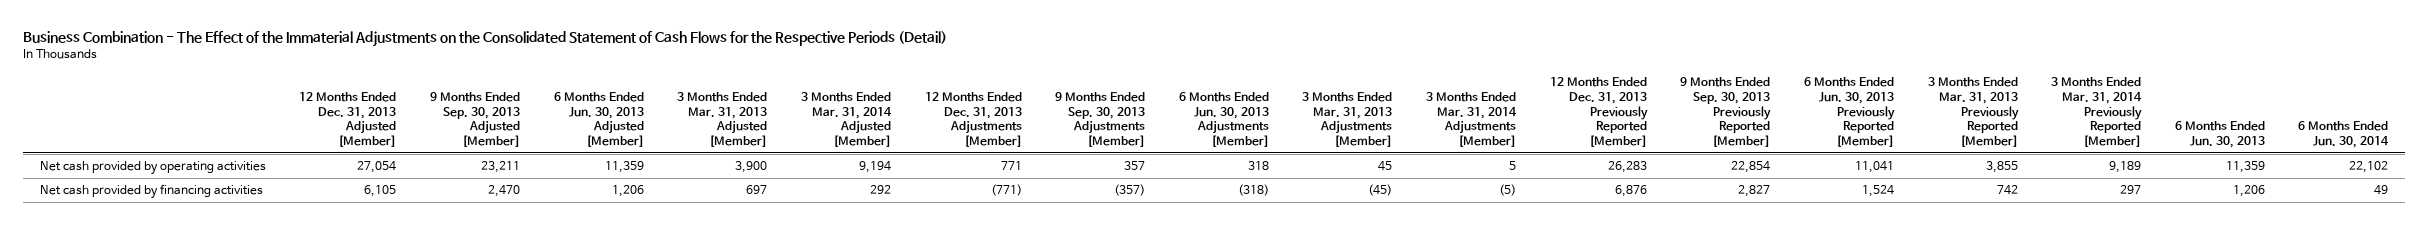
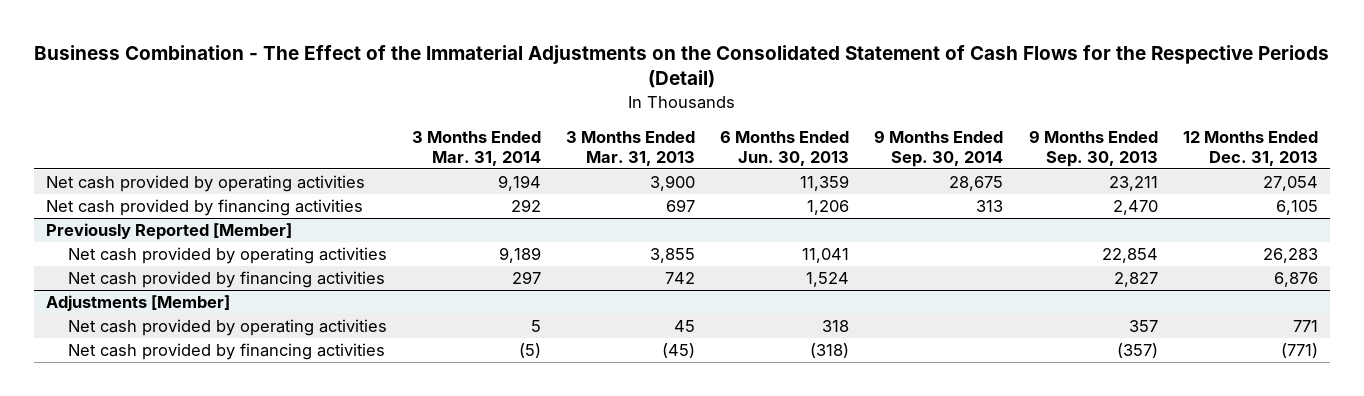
- | 12 Months Ended Dec. 31, 2013 Adjusted [Member] | 9 Months Ended Sep. 30, 2013 Adjusted [Member] | 6 Months Ended Jun. 30, 2013 Adjusted [Member] | 3 Months Ended Mar. 31, 2013 Adjusted [Member] | 3 Months Ended Mar. 31, 2014 Adjusted [Member] | 12 Months Ended Dec. 31, 2013 Adjustments [Member] | 9 Months Ended Sep. 30, 2013 Adjustments [Member] | 6 Months Ended Jun. 30, 2013 Adjustments [Member] | 3 Months Ended Mar. 31, 2013 Adjustments [Member] | 3 Months Ended Mar. 31, 2014 Adjustments [Member] | 12 Months Ended Dec. 31, 2013 Previously Reported [Member] | 9 Months Ended Sep. 30, 2013 Previously Reported [Member] | 6 Months Ended Jun. 30, 2013 Previously Reported [Member] | 3 Months Ended Mar. 31, 2013 Previously Reported [Member] | 3 Months Ended Mar. 31, 2014 Previously Reported [Member] | 6 Months Ended Jun. 30, 2013 | 6 Months Ended Jun. 30, 2014
+ | 3 Months Ended Mar. 31, 2014 | 3 Months Ended Mar. 31, 2013 | 6 Months Ended Jun. 30, 2013 | 9 Months Ended Sep. 30, 2014 | 9 Months Ended Sep. 30, 2013 | 12 Months Ended Dec. 31, 2013
+ Previously Reported [Member]
+ Net cash provided by operating activities | 9,189 | 3,855 | 11,041 | | 22,854 | 26,283
+ Net cash provided by financing activities | 297 | 742 | 1,524 | | 2,827 | 6,876
+ Adjustments [Member]
+ Net cash provided by operating activities | 5 | 45 | 318 | | 357 | 771
+ Net cash provided by financing activities | (5) | (45) | (318) | | (357) | (771)

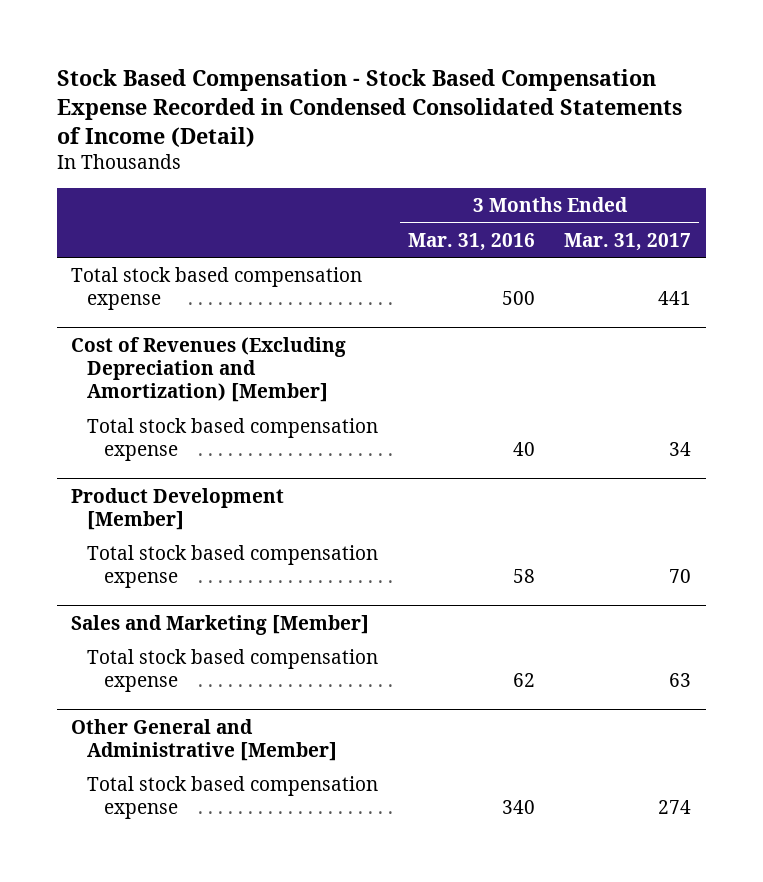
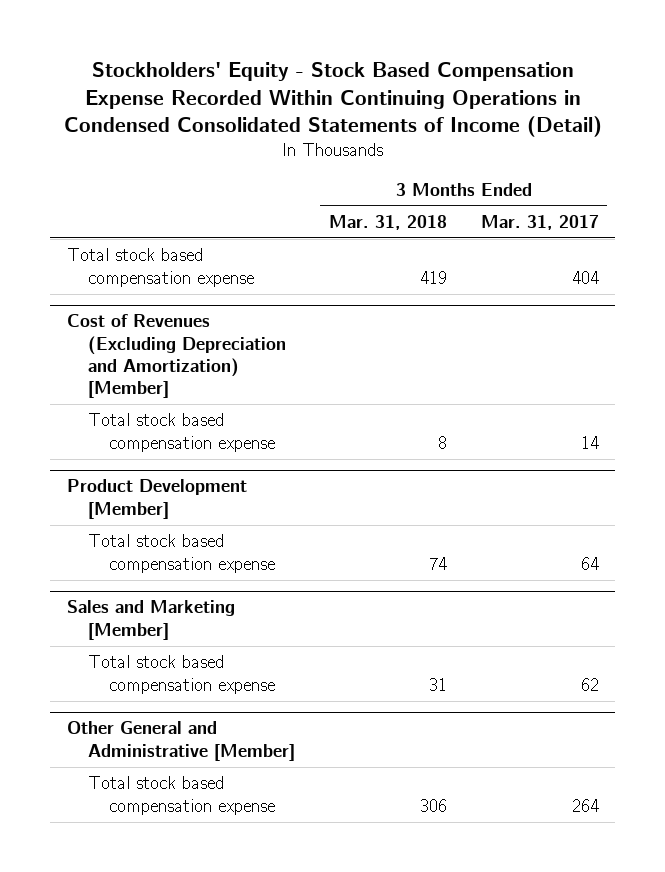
- Stock Based Compensation - Stock Based Compensation Expense Recorded in Condensed Consolidated Statements of Income (Detail)
+ Stockholders' Equity - Stock Based Compensation Expense Recorded Within Continuing Operations in Condensed Consolidated Statements of Income (Detail)
- | 3 Months Ended Mar. 31, 2016 | 3 Months Ended Mar. 31, 2017
+ | 3 Months Ended Mar. 31, 2018 | 3 Months Ended Mar. 31, 2017
- Total stock based compensation expense | 500 | 441
+ Total stock based compensation expense | 419 | 404
@ Cost of Revenues (Excluding Depreciation and Amortization) [Member]
- Total stock based compensation expense | 40 | 34
+ Total stock based compensation expense | 8 | 14
@ Product Development [Member]
- Total stock based compensation expense | 58 | 70
+ Total stock based compensation expense | 74 | 64
@ Sales and Marketing [Member]
- Total stock based compensation expense | 62 | 63
+ Total stock based compensation expense | 31 | 62
@ Other General and Administrative [Member]
- Total stock based compensation expense | 340 | 274
+ Total stock based compensation expense | 306 | 264

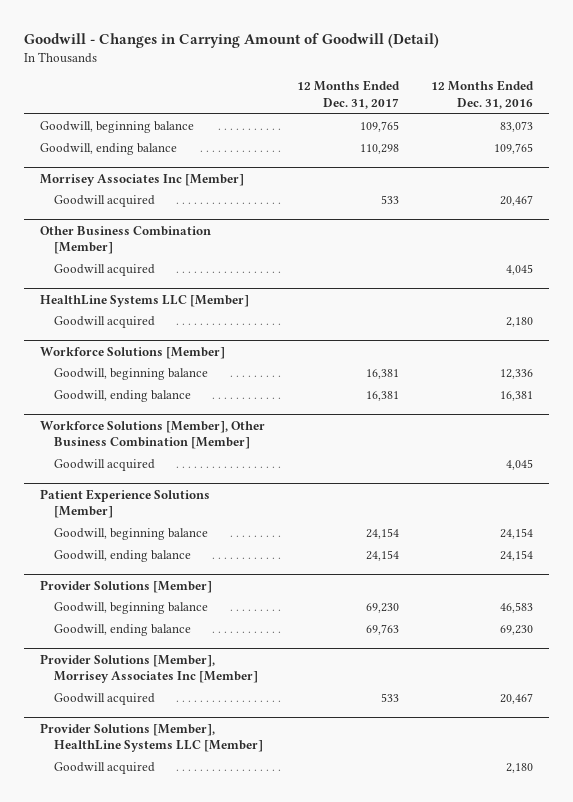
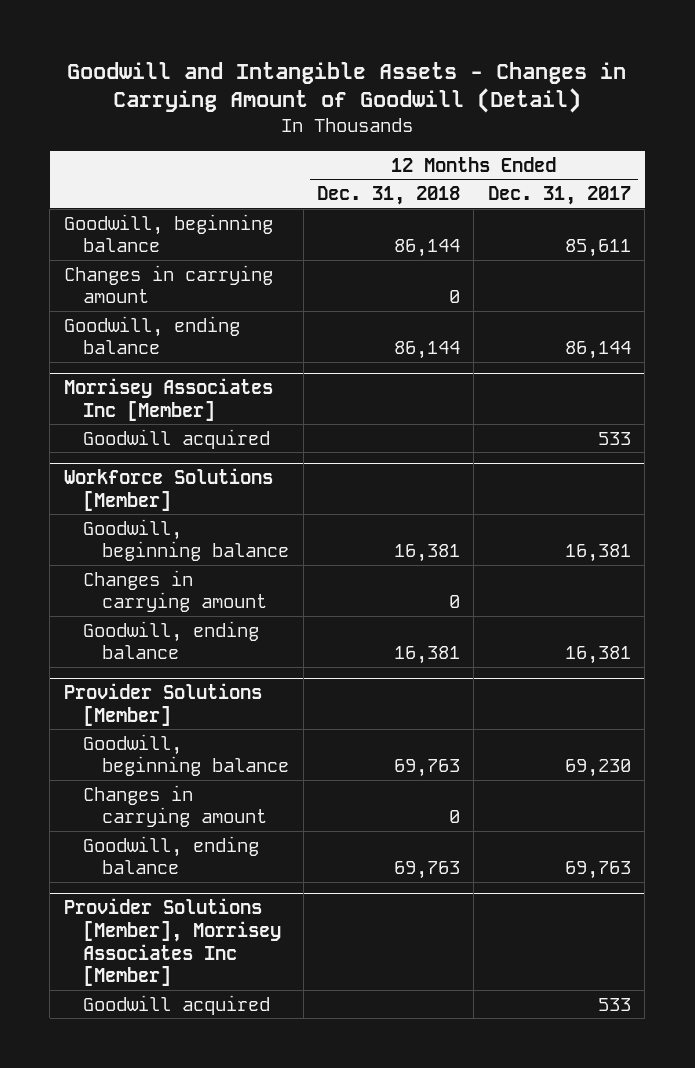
- Goodwill - Changes in Carrying Amount of Goodwill (Detail)
+ Goodwill and Intangible Assets - Changes in Carrying Amount of Goodwill (Detail)
- | 12 Months Ended Dec. 31, 2017 | 12 Months Ended Dec. 31, 2016
+ | 12 Months Ended Dec. 31, 2018 | 12 Months Ended Dec. 31, 2017
- Goodwill, beginning balance | 109,765 | 83,073
- Goodwill, ending balance | 110,298 | 109,765
+ Goodwill, beginning balance | 86,144 | 85,611
+ Changes in carrying amount | 0 |
+ Goodwill, ending balance | 86,144 | 86,144
- Other Business Combination [Member]
- Goodwill acquired | | 4,045
- HealthLine Systems LLC [Member]
- Goodwill acquired | | 2,180
@ Workforce Solutions [Member]
+ Changes in carrying amount | 0 |
- Workforce Solutions [Member], Other Business Combination [Member]
- Goodwill acquired | | 4,045
- Patient Experience Solutions [Member]
- Goodwill, beginning balance | 24,154 | 24,154
- Goodwill, ending balance | 24,154 | 24,154
@ Provider Solutions [Member]
+ Changes in carrying amount | 0 |
- Provider Solutions [Member], HealthLine Systems LLC [Member]
- Goodwill acquired | | 2,180

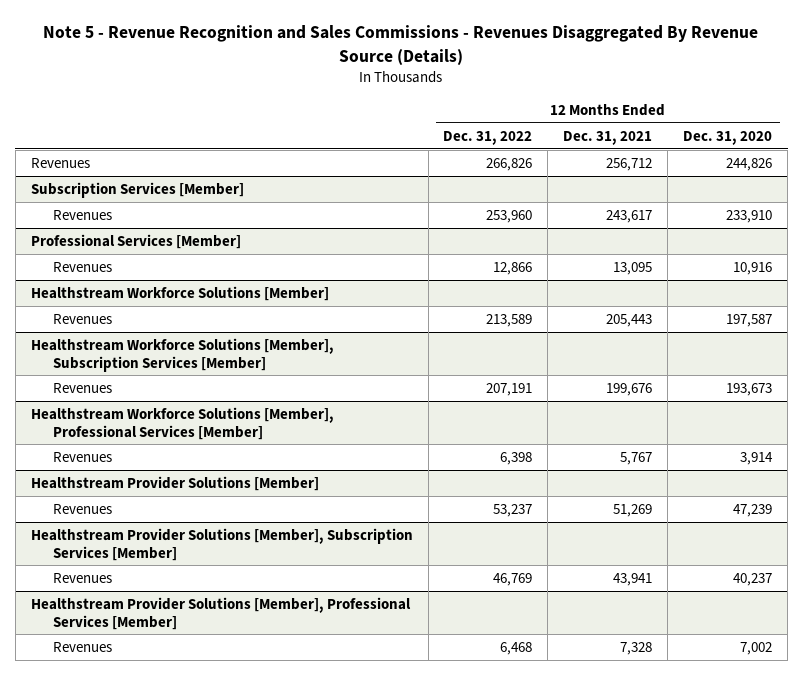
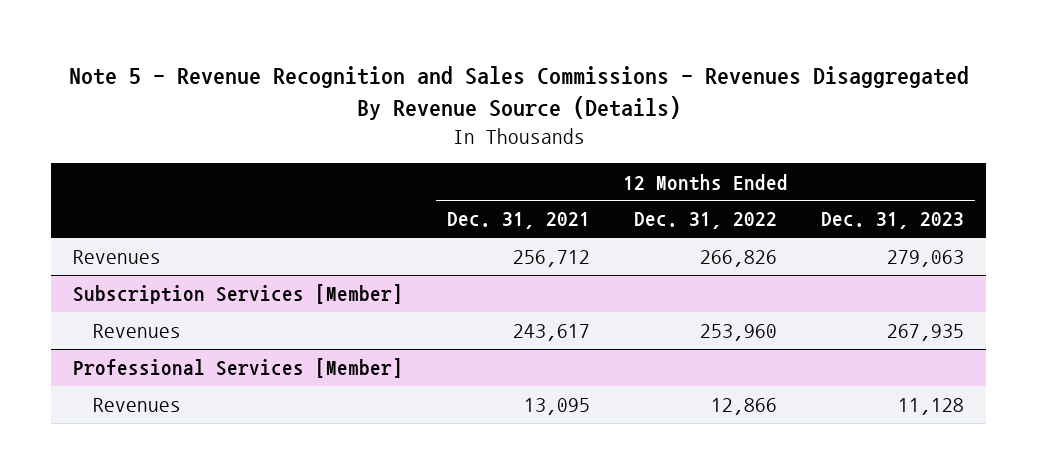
- | 12 Months Ended Dec. 31, 2022 | 12 Months Ended Dec. 31, 2021 | 12 Months Ended Dec. 31, 2020
+ | 12 Months Ended Dec. 31, 2021 | 12 Months Ended Dec. 31, 2022 | 12 Months Ended Dec. 31, 2023
- Healthstream Workforce Solutions [Member]
- Revenues | 213,589 | 205,443 | 197,587
- Healthstream Workforce Solutions [Member], Subscription Services [Member]
- Revenues | 207,191 | 199,676 | 193,673
- Healthstream Workforce Solutions [Member], Professional Services [Member]
- Revenues | 6,398 | 5,767 | 3,914
- Healthstream Provider Solutions [Member]
- Revenues | 53,237 | 51,269 | 47,239
- Healthstream Provider Solutions [Member], Subscription Services [Member]
- Revenues | 46,769 | 43,941 | 40,237
- Healthstream Provider Solutions [Member], Professional Services [Member]
- Revenues | 6,468 | 7,328 | 7,002

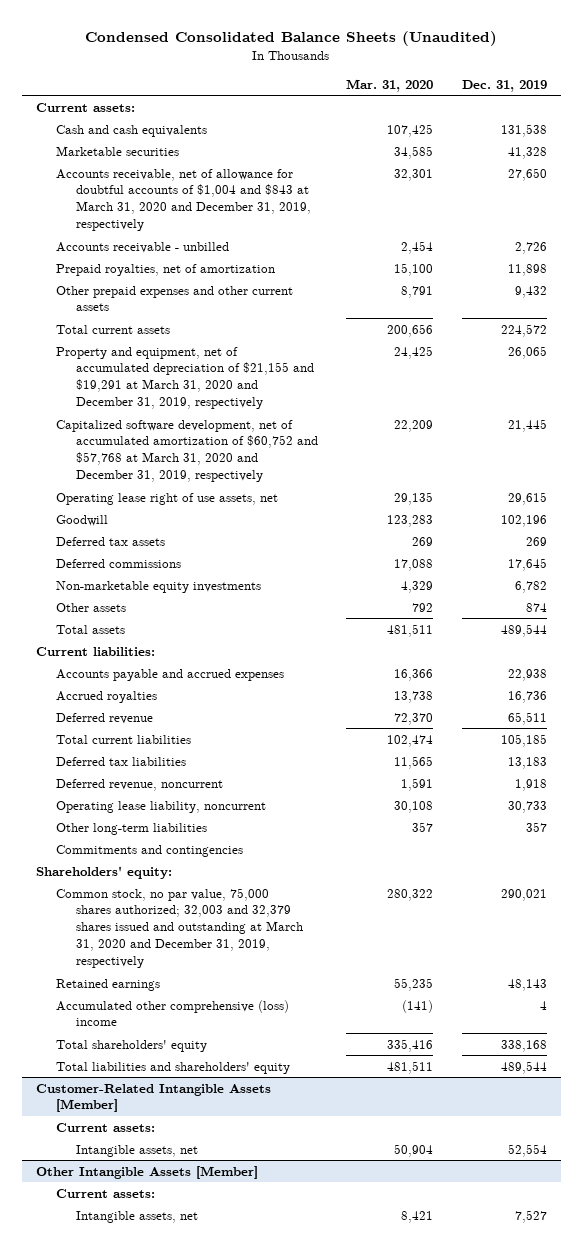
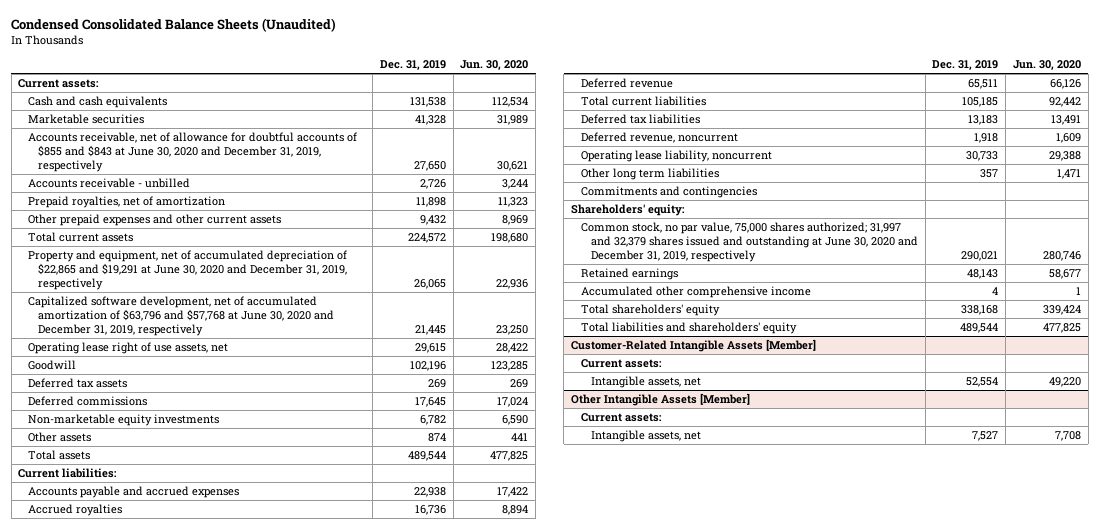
- | Mar. 31, 2020 | Dec. 31, 2019
+ | Dec. 31, 2019 | Jun. 30, 2020
- Accounts receivable, net of allowance for doubtful accounts of $1,004 and $843 at March 31, 2020 and December 31, 2019, respectively | 32,301 | 27,650
+ Accounts receivable, net of allowance for doubtful accounts of $855 and $843 at June 30, 2020 and December 31, 2019, respectively | 27,650 | 30,621
- Property and equipment, net of accumulated depreciation of $21,155 and $19,291 at March 31, 2020 and December 31, 2019, respectively | 24,425 | 26,065
- Capitalized software development, net of accumulated amortization of $60,752 and $57,768 at March 31, 2020 and December 31, 2019, respectively | 22,209 | 21,445
+ Property and equipment, net of accumulated depreciation of $22,865 and $19,291 at June 30, 2020 and December 31, 2019, respectively | 26,065 | 22,936
+ Capitalized software development, net of accumulated amortization of $63,796 and $57,768 at June 30, 2020 and December 31, 2019, respectively | 21,445 | 23,250
- Other long-term liabilities | 357 | 357
+ Other long term liabilities | 357 | 1,471
- Common stock, no par value, 75,000 shares authorized; 32,003 and 32,379 shares issued and outstanding at March 31, 2020 and December 31, 2019, respectively | 280,322 | 290,021
+ Common stock, no par value, 75,000 shares authorized; 31,997 and 32,379 shares issued and outstanding at June 30, 2020 and December 31, 2019, respectively | 290,021 | 280,746
- Accumulated other comprehensive (loss) income | (141) | 4
+ Accumulated other comprehensive income | 4 | 1

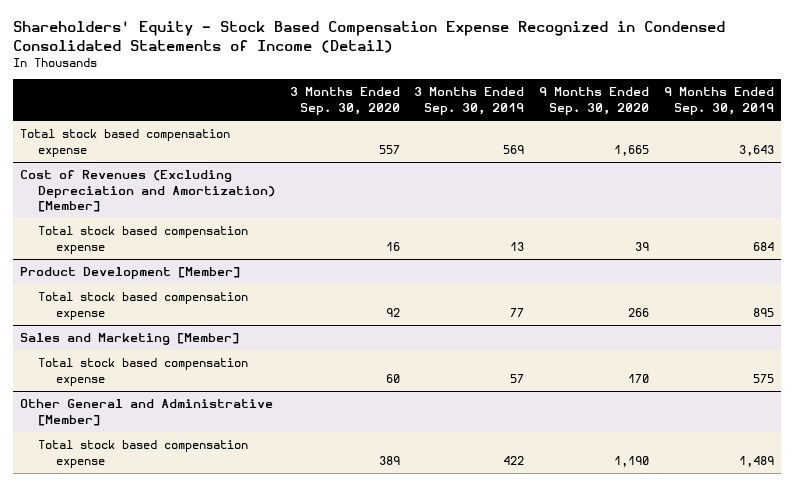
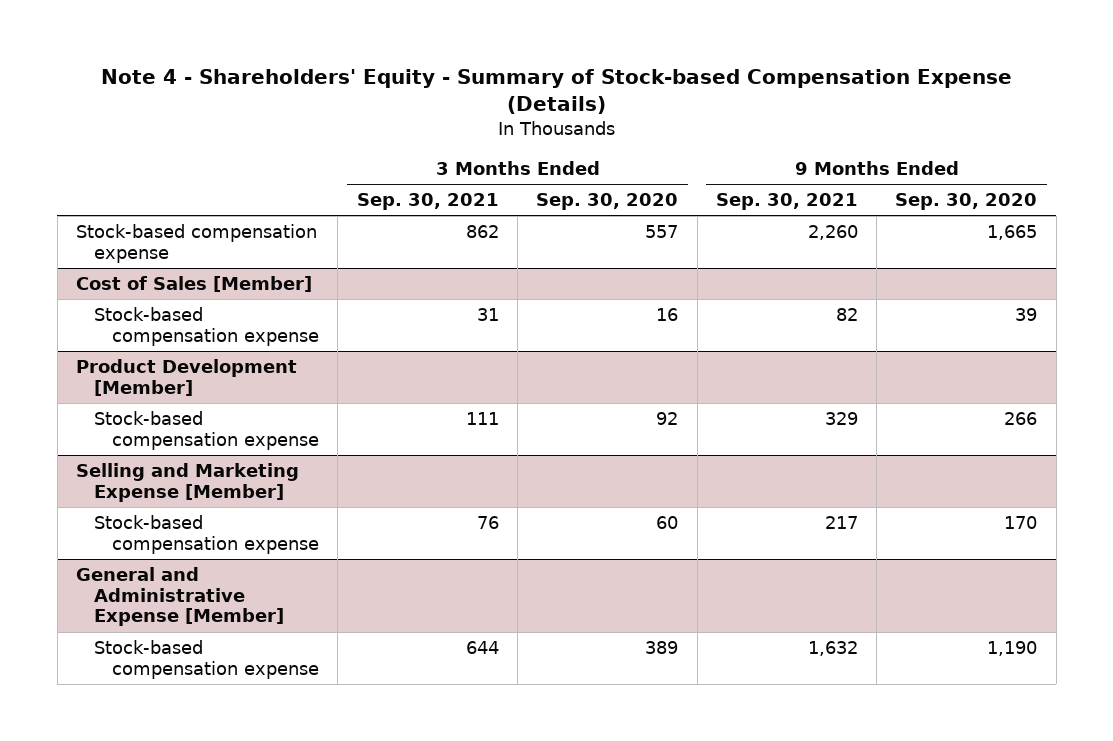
- Shareholders' Equity - Stock Based Compensation Expense Recognized in Condensed Consolidated Statements of Income (Detail)
+ Note 4 - Shareholders' Equity - Summary of Stock-based Compensation Expense (Details)
- | 3 Months Ended Sep. 30, 2020 | 3 Months Ended Sep. 30, 2019 | 9 Months Ended Sep. 30, 2020 | 9 Months Ended Sep. 30, 2019
+ | 3 Months Ended Sep. 30, 2021 | 3 Months Ended Sep. 30, 2020 | 9 Months Ended Sep. 30, 2021 | 9 Months Ended Sep. 30, 2020
- Total stock based compensation expense | 557 | 569 | 1,665 | 3,643
- Cost of Revenues (Excluding Depreciation and Amortization) [Member]
- Total stock based compensation expense | 16 | 13 | 39 | 684
+ Stock-based compensation expense | 862 | 557 | 2,260 | 1,665
+ Cost of Sales [Member]
+ Stock-based compensation expense | 31 | 16 | 82 | 39
@ Product Development [Member]
- Total stock based compensation expense | 92 | 77 | 266 | 895
- Sales and Marketing [Member]
- Total stock based compensation expense | 60 | 57 | 170 | 575
- Other General and Administrative [Member]
- Total stock based compensation expense | 389 | 422 | 1,190 | 1,489
@ Product Development [Member]
+ Stock-based compensation expense | 111 | 92 | 329 | 266
+ Selling and Marketing Expense [Member]
+ Stock-based compensation expense | 76 | 60 | 217 | 170
+ General and Administrative Expense [Member]
+ Stock-based compensation expense | 644 | 389 | 1,632 | 1,190

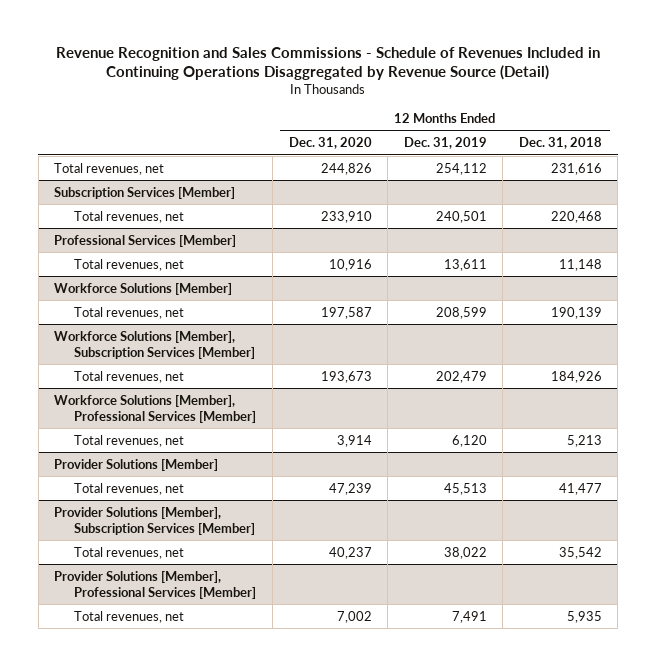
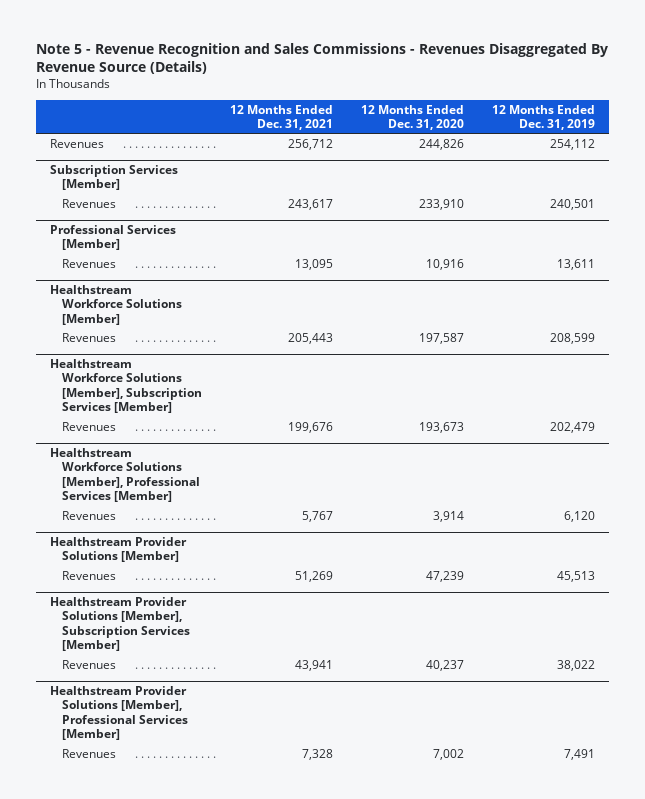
- Revenue Recognition and Sales Commissions - Schedule of Revenues Included in Continuing Operations Disaggregated by Revenue Source (Detail)
+ Note 5 - Revenue Recognition and Sales Commissions - Revenues Disaggregated By Revenue Source (Details)
- | 12 Months Ended Dec. 31, 2020 | 12 Months Ended Dec. 31, 2019 | 12 Months Ended Dec. 31, 2018
+ | 12 Months Ended Dec. 31, 2021 | 12 Months Ended Dec. 31, 2020 | 12 Months Ended Dec. 31, 2019
- Total revenues, net | 244,826 | 254,112 | 231,616
+ Revenues | 256,712 | 244,826 | 254,112
@ Subscription Services [Member]
- Total revenues, net | 233,910 | 240,501 | 220,468
+ Revenues | 243,617 | 233,910 | 240,501
@ Professional Services [Member]
- Total revenues, net | 10,916 | 13,611 | 11,148
- Workforce Solutions [Member]
- Total revenues, net | 197,587 | 208,599 | 190,139
- Workforce Solutions [Member], Subscription Services [Member]
- Total revenues, net | 193,673 | 202,479 | 184,926
- Workforce Solutions [Member], Professional Services [Member]
- Total revenues, net | 3,914 | 6,120 | 5,213
- Provider Solutions [Member]
- Total revenues, net | 47,239 | 45,513 | 41,477
- Provider Solutions [Member], Subscription Services [Member]
- Total revenues, net | 40,237 | 38,022 | 35,542
- Provider Solutions [Member], Professional Services [Member]
- Total revenues, net | 7,002 | 7,491 | 5,935
@ Professional Services [Member]
+ Revenues | 13,095 | 10,916 | 13,611
+ Healthstream Workforce Solutions [Member]
+ Revenues | 205,443 | 197,587 | 208,599
+ Healthstream Workforce Solutions [Member], Subscription Services [Member]
+ Revenues | 199,676 | 193,673 | 202,479
+ Healthstream Workforce Solutions [Member], Professional Services [Member]
+ Revenues | 5,767 | 3,914 | 6,120
+ Healthstream Provider Solutions [Member]
+ Revenues | 51,269 | 47,239 | 45,513
+ Healthstream Provider Solutions [Member], Subscription Services [Member]
+ Revenues | 43,941 | 40,237 | 38,022
+ Healthstream Provider Solutions [Member], Professional Services [Member]
+ Revenues | 7,328 | 7,002 | 7,491

